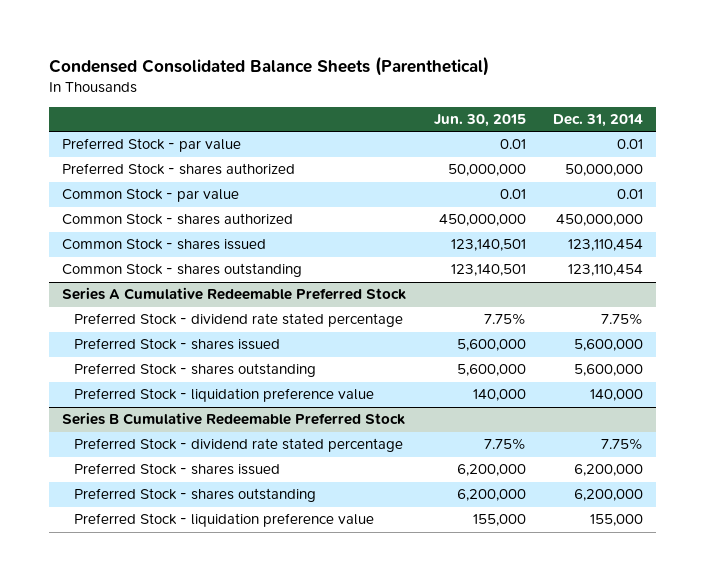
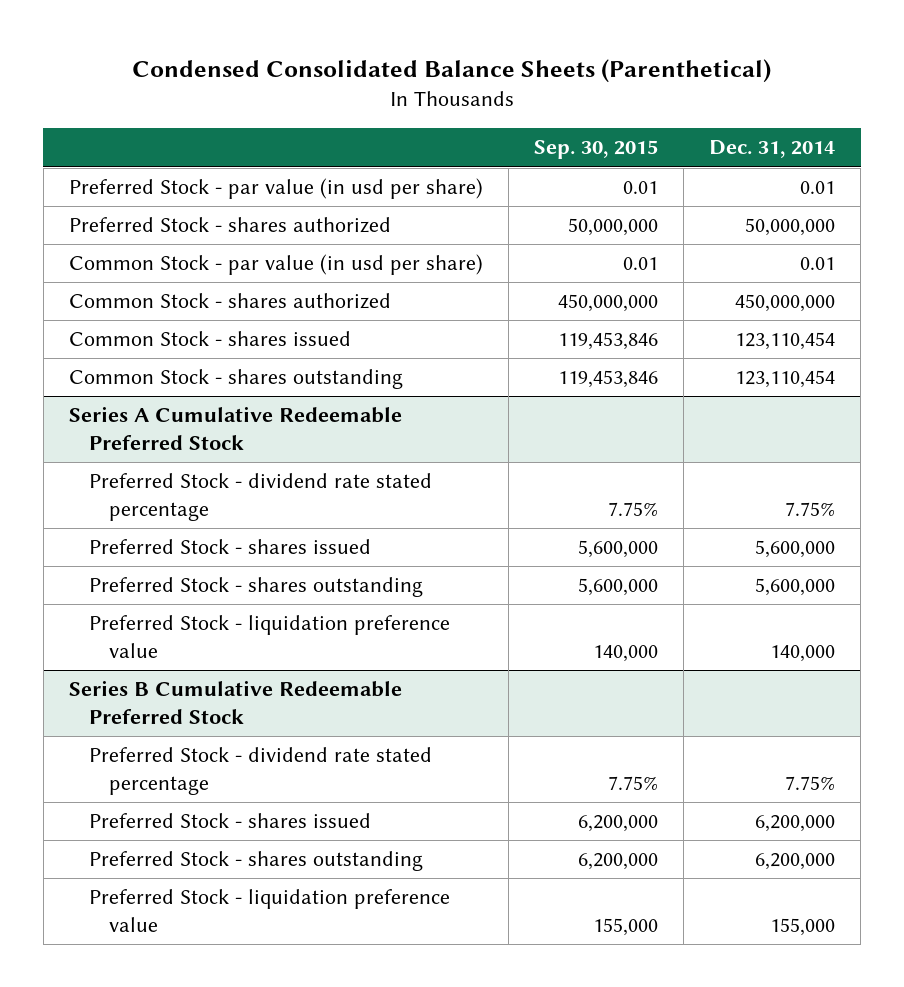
- | Jun. 30, 2015 | Dec. 31, 2014
+ | Sep. 30, 2015 | Dec. 31, 2014
- Preferred Stock - par value | 0.01 | 0.01
+ Preferred Stock - par value (in usd per share) | 0.01 | 0.01
- Common Stock - par value | 0.01 | 0.01
+ Common Stock - par value (in usd per share) | 0.01 | 0.01

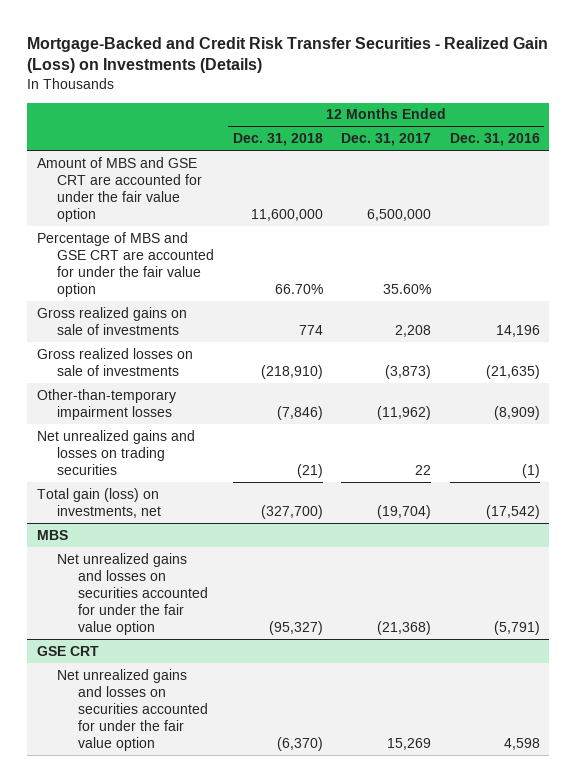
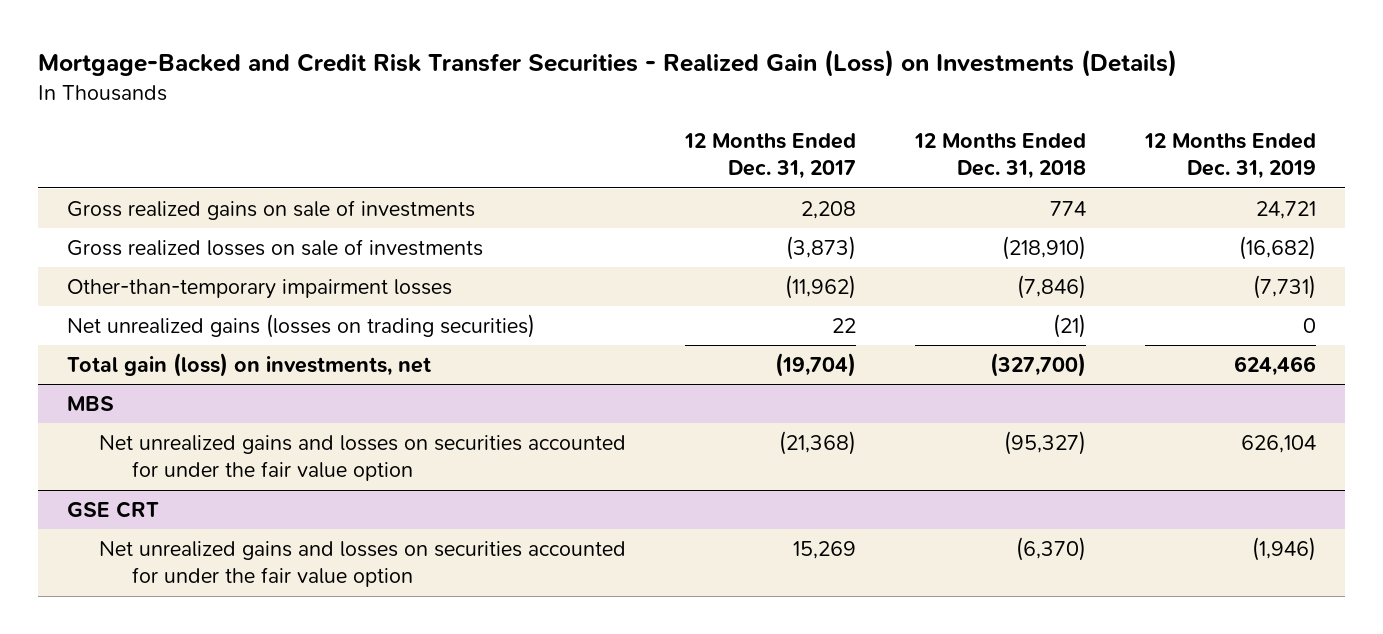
- | 12 Months Ended Dec. 31, 2018 | 12 Months Ended Dec. 31, 2017 | 12 Months Ended Dec. 31, 2016
+ | 12 Months Ended Dec. 31, 2017 | 12 Months Ended Dec. 31, 2018 | 12 Months Ended Dec. 31, 2019
- Amount of MBS and GSE CRT are accounted for under the fair value option | 11,600,000 | 6,500,000 |
- Percentage of MBS and GSE CRT are accounted for under the fair value option | 66.70% | 35.60% |
- Net unrealized gains and losses on trading securities | (21) | 22 | (1)
+ Net unrealized gains (losses on trading securities) | 22 | (21) | 0

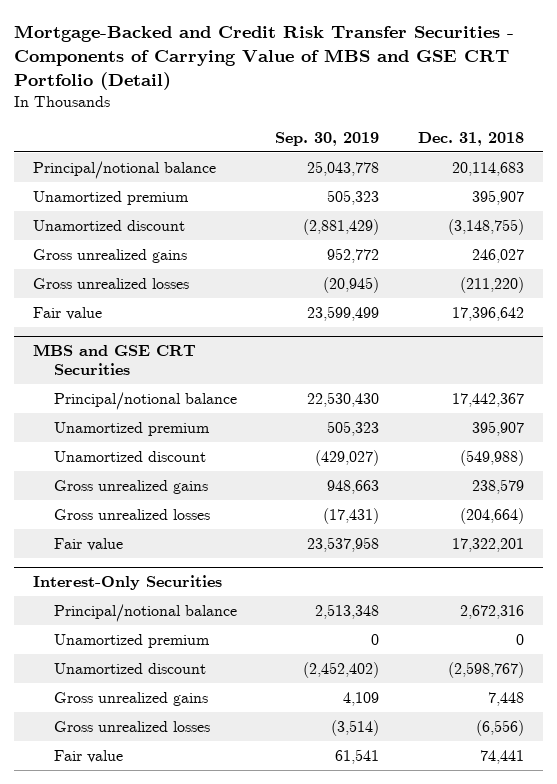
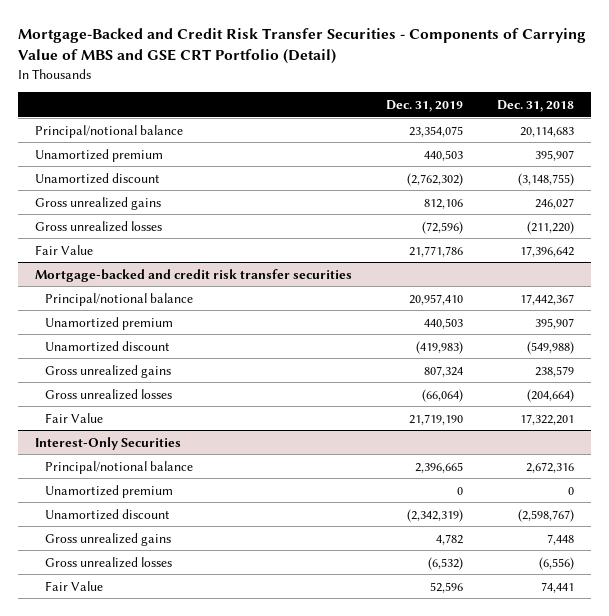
- | Sep. 30, 2019 | Dec. 31, 2018
+ | Dec. 31, 2019 | Dec. 31, 2018
- Fair value | 23,599,499 | 17,396,642
- MBS and GSE CRT Securities
+ Fair Value | 21,771,786 | 17,396,642
+ Mortgage-backed and credit risk transfer securities
- Fair value | 23,537,958 | 17,322,201
+ Fair Value | 21,719,190 | 17,322,201
@ Interest-Only Securities
- Fair value | 61,541 | 74,441
+ Fair Value | 52,596 | 74,441

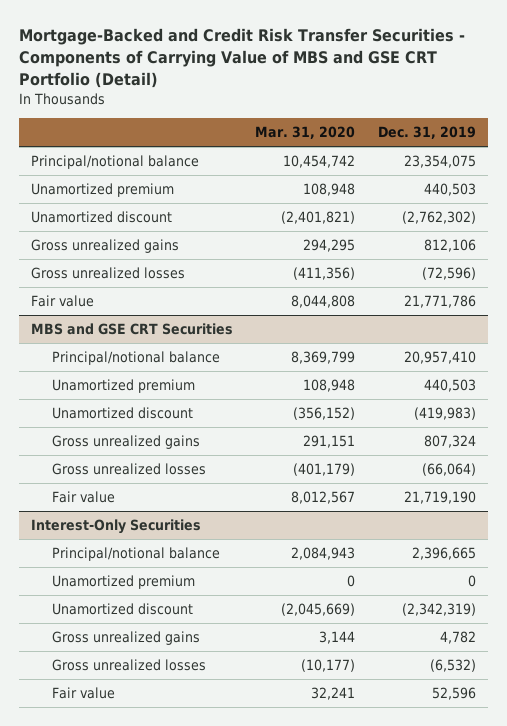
- | Dec. 31, 2019 | Dec. 31, 2018
+ | Mar. 31, 2020 | Dec. 31, 2019
- Fair Value | 21,771,786 | 17,396,642
- Mortgage-backed and credit risk transfer securities
+ Fair value | 8,044,808 | 21,771,786
+ MBS and GSE CRT Securities
- Fair Value | 21,719,190 | 17,322,201
+ Fair value | 8,012,567 | 21,719,190
@ Interest-Only Securities
- Fair Value | 52,596 | 74,441
+ Fair value | 32,241 | 52,596

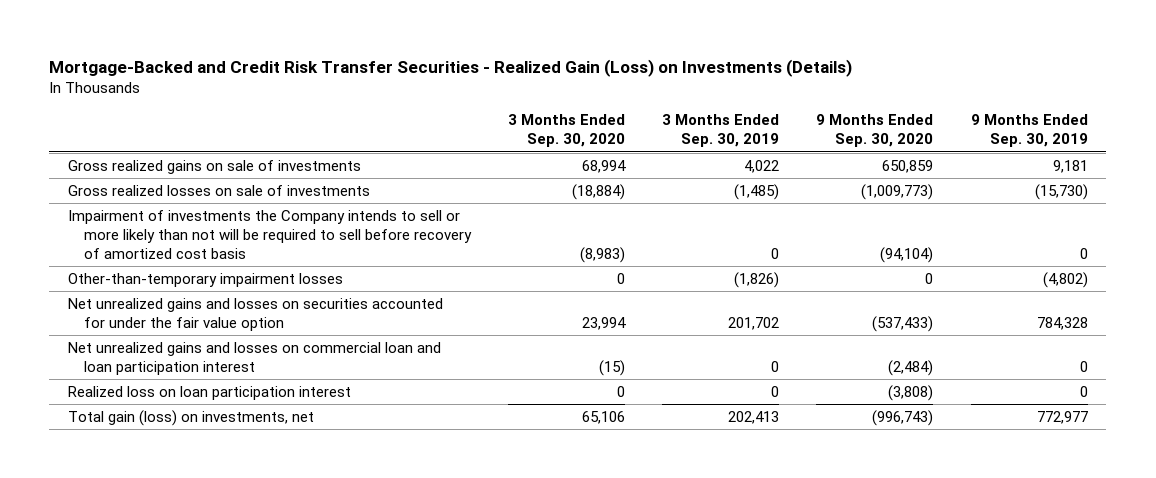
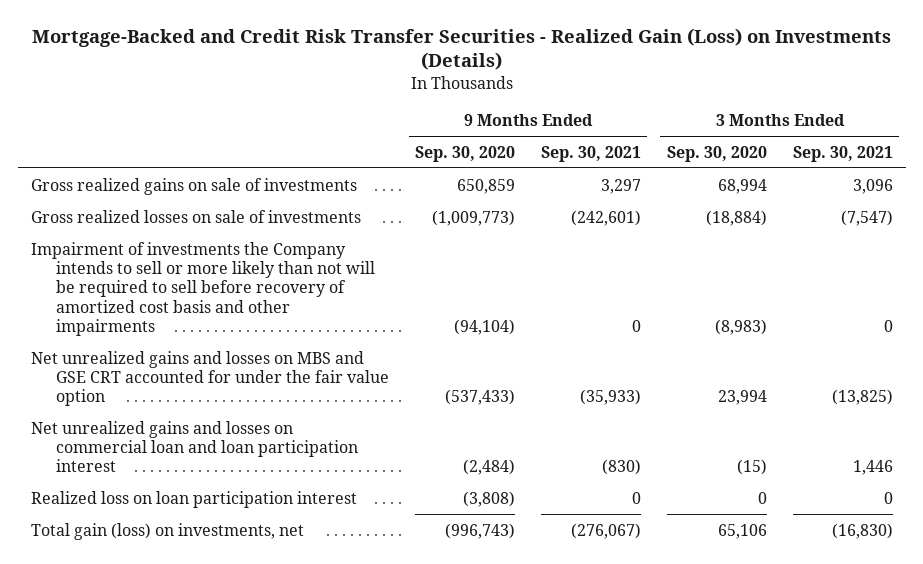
- | 3 Months Ended Sep. 30, 2020 | 3 Months Ended Sep. 30, 2019 | 9 Months Ended Sep. 30, 2020 | 9 Months Ended Sep. 30, 2019
+ | 9 Months Ended Sep. 30, 2020 | 9 Months Ended Sep. 30, 2021 | 3 Months Ended Sep. 30, 2020 | 3 Months Ended Sep. 30, 2021
- Impairment of investments the Company intends to sell or more likely than not will be required to sell before recovery of amortized cost basis | (8,983) | 0 | (94,104) | 0
- Other-than-temporary impairment losses | 0 | (1,826) | 0 | (4,802)
- Net unrealized gains and losses on securities accounted for under the fair value option | 23,994 | 201,702 | (537,433) | 784,328
+ Impairment of investments the Company intends to sell or more likely than not will be required to sell before recovery of amortized cost basis and other impairments | (94,104) | 0 | (8,983) | 0
+ Net unrealized gains and losses on MBS and GSE CRT accounted for under the fair value option | (537,433) | (35,933) | 23,994 | (13,825)

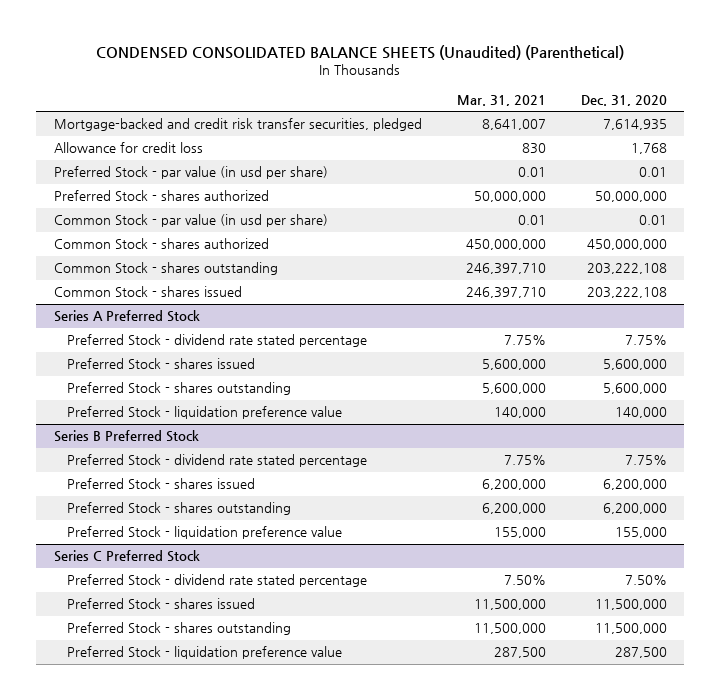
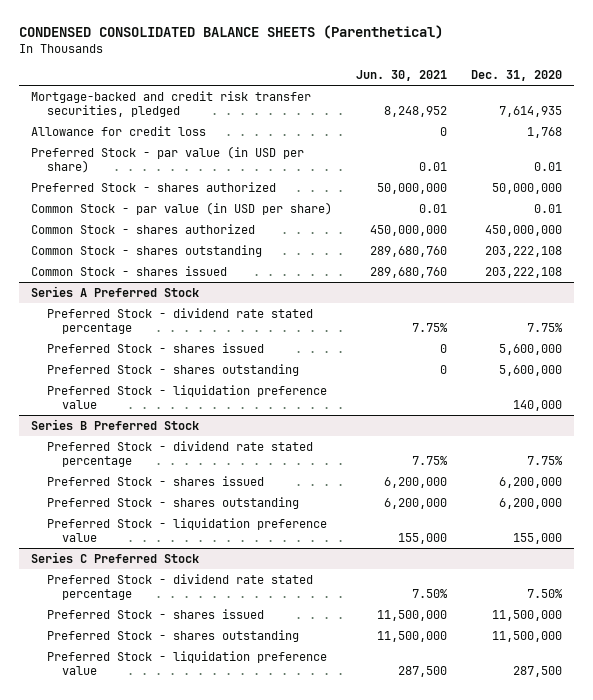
- CONDENSED CONSOLIDATED BALANCE SHEETS (Unaudited) (Parenthetical)
+ CONDENSED CONSOLIDATED BALANCE SHEETS (Parenthetical)
- | Mar. 31, 2021 | Dec. 31, 2020
+ | Jun. 30, 2021 | Dec. 31, 2020
- Preferred Stock - par value (in usd per share) | 0.01 | 0.01
+ Preferred Stock - par value (in USD per share) | 0.01 | 0.01
- Common Stock - par value (in usd per share) | 0.01 | 0.01
+ Common Stock - par value (in USD per share) | 0.01 | 0.01

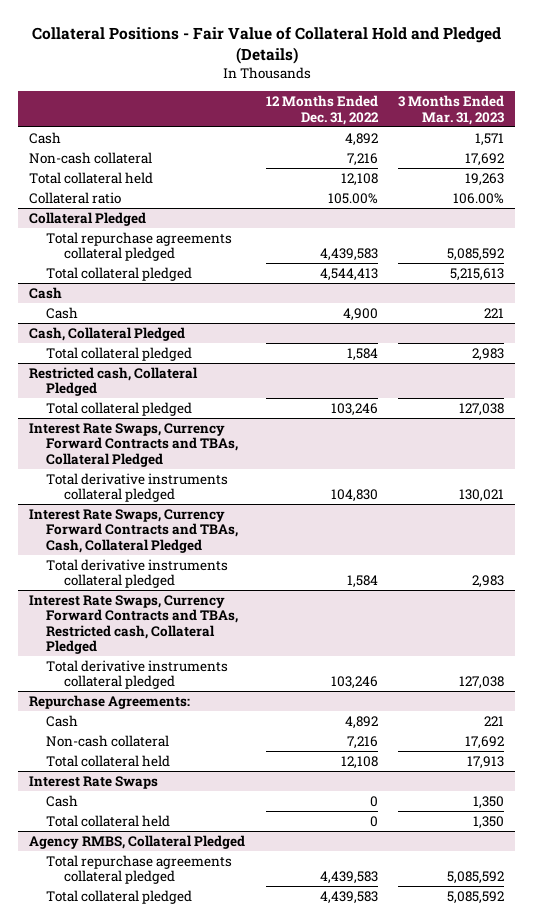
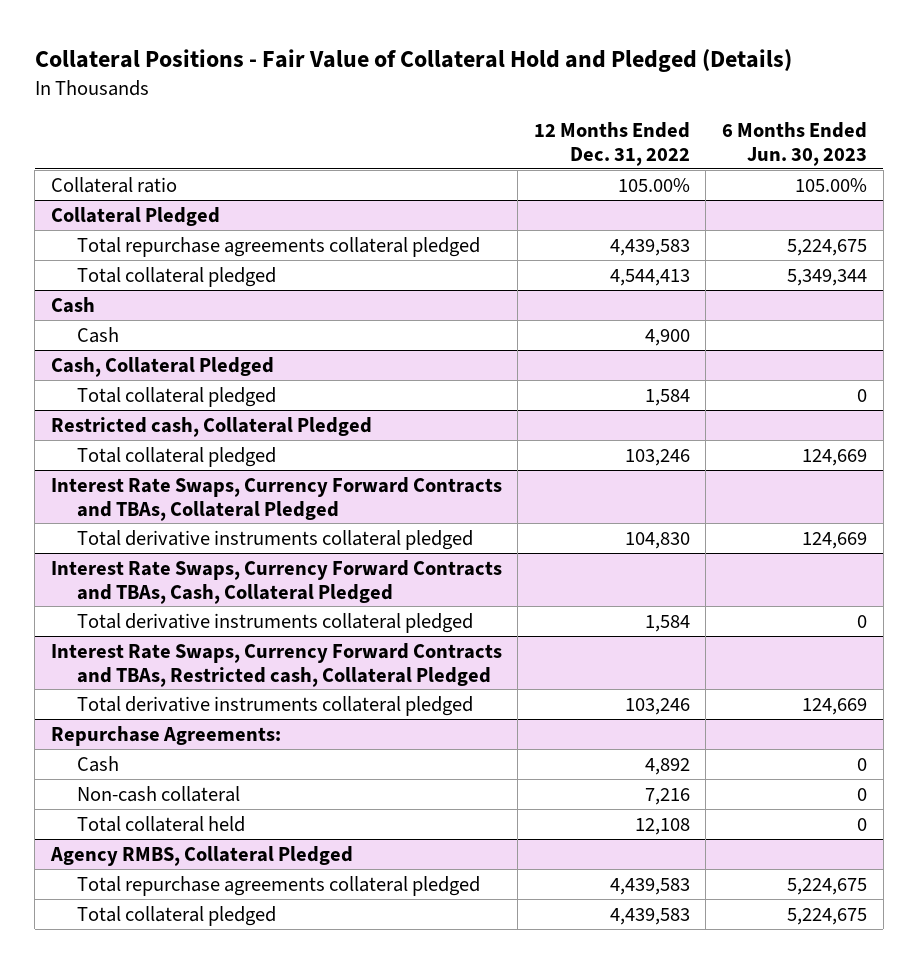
- | 12 Months Ended Dec. 31, 2022 | 3 Months Ended Mar. 31, 2023
+ | 12 Months Ended Dec. 31, 2022 | 6 Months Ended Jun. 30, 2023
- Cash | 4,892 | 1,571
- Non-cash collateral | 7,216 | 17,692
- Total collateral held | 12,108 | 19,263
- Interest Rate Swaps
- Cash | 0 | 1,350
- Total collateral held | 0 | 1,350

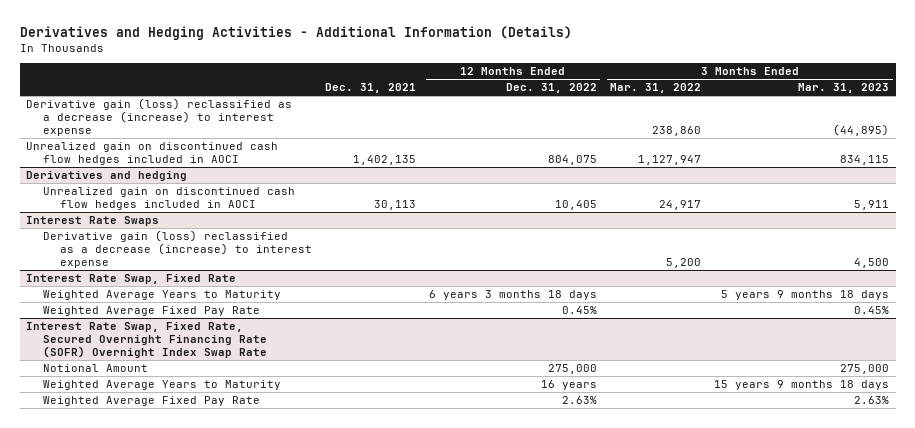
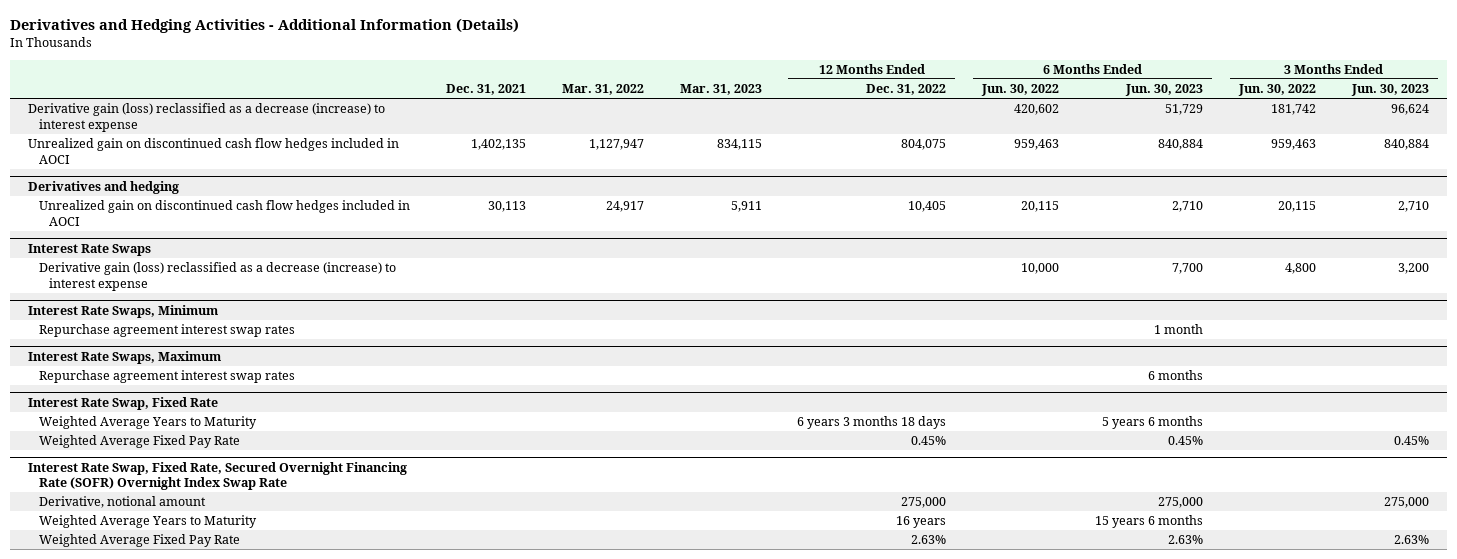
- | Dec. 31, 2021 | 12 Months Ended Dec. 31, 2022 | 3 Months Ended Mar. 31, 2022 | 3 Months Ended Mar. 31, 2023
+ | Dec. 31, 2021 | Mar. 31, 2022 | Mar. 31, 2023 | 12 Months Ended Dec. 31, 2022 | 6 Months Ended Jun. 30, 2022 | 6 Months Ended Jun. 30, 2023 | 3 Months Ended Jun. 30, 2022 | 3 Months Ended Jun. 30, 2023
+ Interest Rate Swaps, Minimum
+ Repurchase agreement interest swap rates | | | | | | 1 month | |
+ Interest Rate Swaps, Maximum
+ Repurchase agreement interest swap rates | | | | | | 6 months | |
@ Interest Rate Swap, Fixed Rate, Secured Overnight Financing Rate (SOFR) Overnight Index Swap Rate
- Notional Amount | | 275,000 | | 275,000
+ Derivative, notional amount | | | | 275,000 | | 275,000 | | 275,000

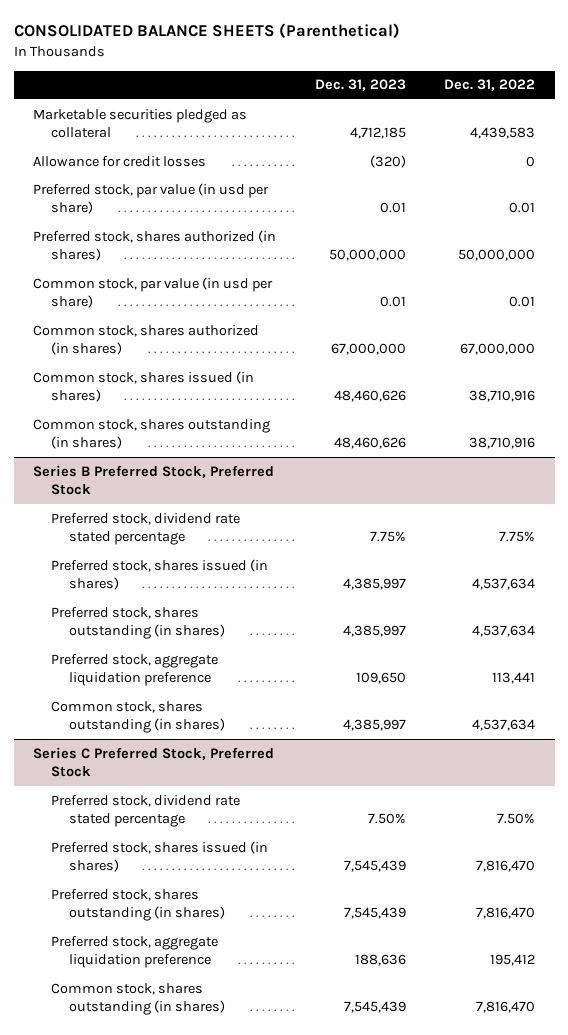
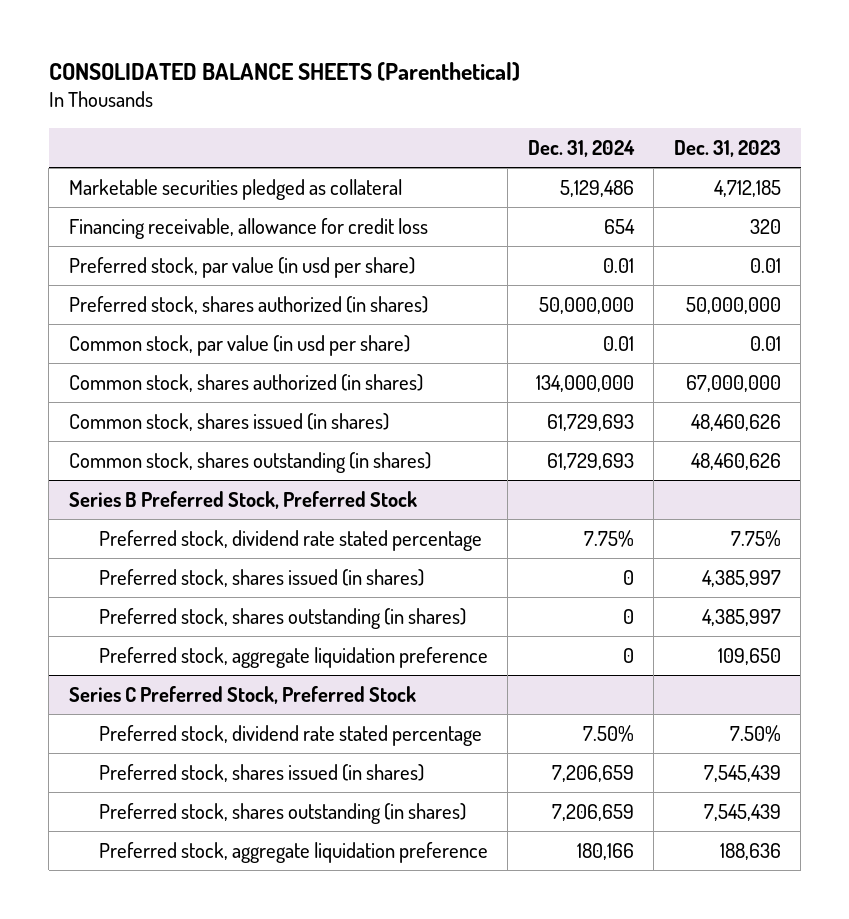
- | Dec. 31, 2023 | Dec. 31, 2022
+ | Dec. 31, 2024 | Dec. 31, 2023
- Allowance for credit losses | (320) | 0
+ Financing receivable, allowance for credit loss | 654 | 320
@ Series B Preferred Stock, Preferred Stock
- Common stock, shares outstanding (in shares) | 4,385,997 | 4,537,634
@ Series C Preferred Stock, Preferred Stock
- Common stock, shares outstanding (in shares) | 7,545,439 | 7,816,470

